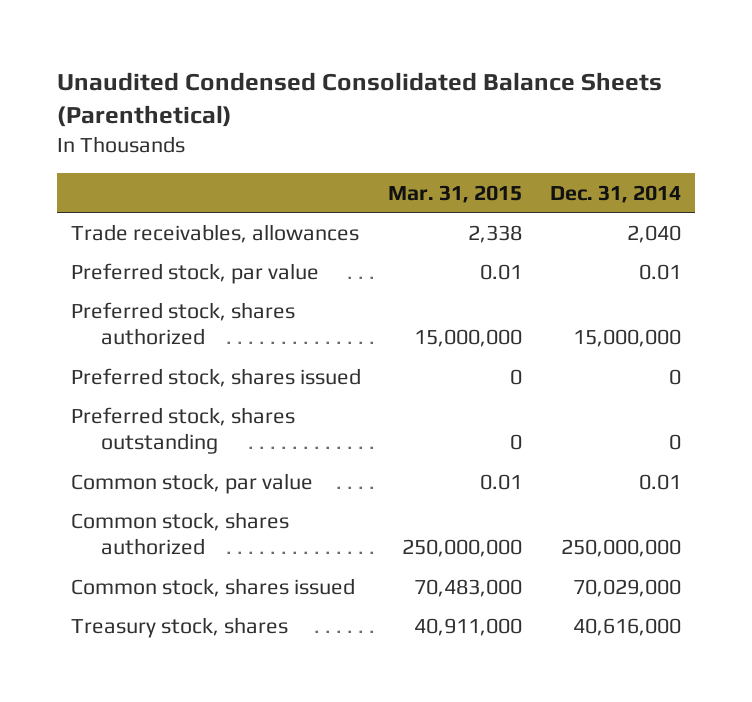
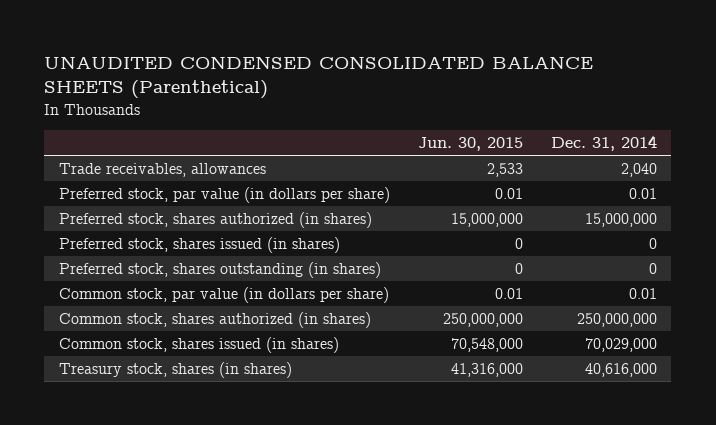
- Unaudited Condensed Consolidated Balance Sheets (Parenthetical)
+ UNAUDITED CONDENSED CONSOLIDATED BALANCE SHEETS (Parenthetical)
- | Mar. 31, 2015 | Dec. 31, 2014
+ | Jun. 30, 2015 | Dec. 31, 2014
- Preferred stock, par value | 0.01 | 0.01
- Preferred stock, shares authorized | 15,000,000 | 15,000,000
- Preferred stock, shares issued | 0 | 0
- Preferred stock, shares outstanding | 0 | 0
- Common stock, par value | 0.01 | 0.01
- Common stock, shares authorized | 250,000,000 | 250,000,000
- Common stock, shares issued | 70,483,000 | 70,029,000
- Treasury stock, shares | 40,911,000 | 40,616,000
+ Preferred stock, par value (in dollars per share) | 0.01 | 0.01
+ Preferred stock, shares authorized (in shares) | 15,000,000 | 15,000,000
+ Preferred stock, shares issued (in shares) | 0 | 0
+ Preferred stock, shares outstanding (in shares) | 0 | 0
+ Common stock, par value (in dollars per share) | 0.01 | 0.01
+ Common stock, shares authorized (in shares) | 250,000,000 | 250,000,000
+ Common stock, shares issued (in shares) | 70,548,000 | 70,029,000
+ Treasury stock, shares (in shares) | 41,316,000 | 40,616,000

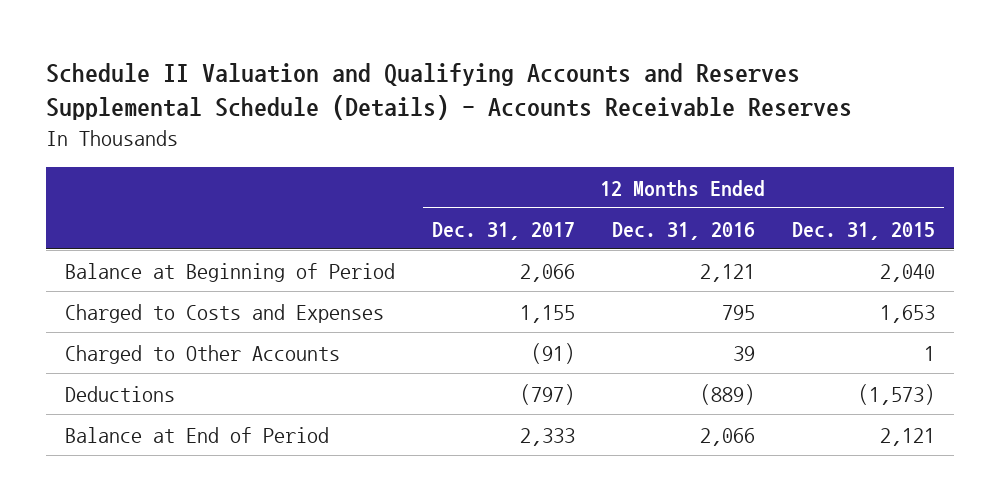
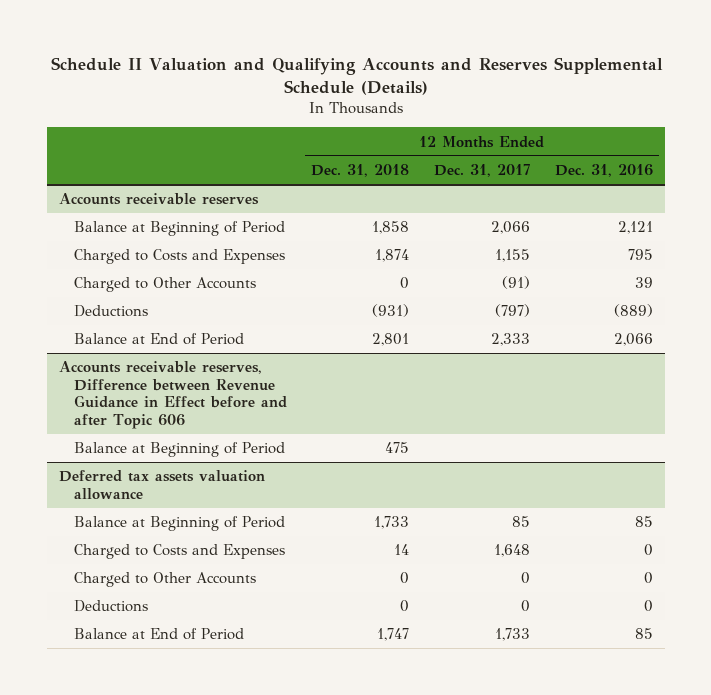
- Schedule II Valuation and Qualifying Accounts and Reserves Supplemental Schedule (Details) - Accounts Receivable Reserves
+ Schedule II Valuation and Qualifying Accounts and Reserves Supplemental Schedule (Details)
- | 12 Months Ended Dec. 31, 2017 | 12 Months Ended Dec. 31, 2016 | 12 Months Ended Dec. 31, 2015
+ | 12 Months Ended Dec. 31, 2018 | 12 Months Ended Dec. 31, 2017 | 12 Months Ended Dec. 31, 2016
+ Accounts receivable reserves
+ Accounts receivable reserves, Difference between Revenue Guidance in Effect before and after Topic 606
+ Balance at Beginning of Period | 475 | |
+ Deferred tax assets valuation allowance
+ Balance at Beginning of Period | 1,733 | 85 | 85
+ Charged to Costs and Expenses | 14 | 1,648 | 0
+ Charged to Other Accounts | 0 | 0 | 0
+ Deductions | 0 | 0 | 0
+ Balance at End of Period | 1,747 | 1,733 | 85

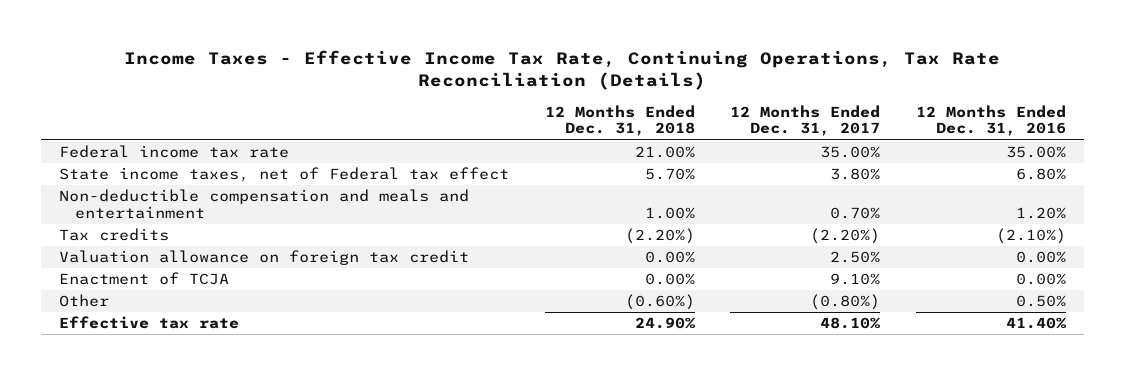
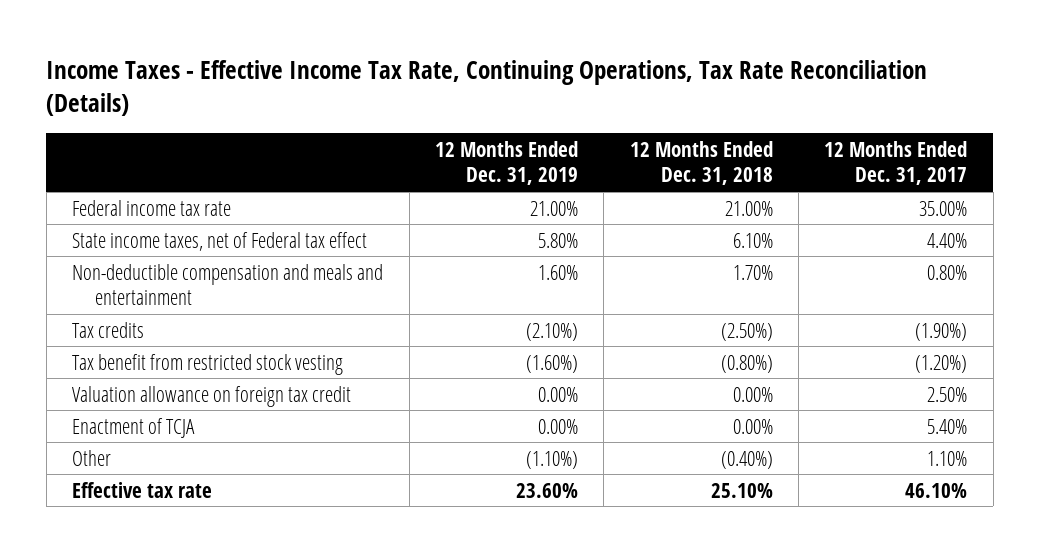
- | 12 Months Ended Dec. 31, 2018 | 12 Months Ended Dec. 31, 2017 | 12 Months Ended Dec. 31, 2016
+ | 12 Months Ended Dec. 31, 2019 | 12 Months Ended Dec. 31, 2018 | 12 Months Ended Dec. 31, 2017
- State income taxes, net of Federal tax effect | 5.70% | 3.80% | 6.80%
- Non-deductible compensation and meals and entertainment | 1.00% | 0.70% | 1.20%
- Tax credits | (2.20%) | (2.20%) | (2.10%)
+ State income taxes, net of Federal tax effect | 5.80% | 6.10% | 4.40%
+ Non-deductible compensation and meals and entertainment | 1.60% | 1.70% | 0.80%
+ Tax credits | (2.10%) | (2.50%) | (1.90%)
+ Tax benefit from restricted stock vesting | (1.60%) | (0.80%) | (1.20%)
- Enactment of TCJA | 0.00% | 9.10% | 0.00%
- Other | (0.60%) | (0.80%) | 0.50%
- Effective tax rate | 24.90% | 48.10% | 41.40%
+ Enactment of TCJA | 0.00% | 0.00% | 5.40%
+ Other | (1.10%) | (0.40%) | 1.10%
+ Effective tax rate | 23.60% | 25.10% | 46.10%

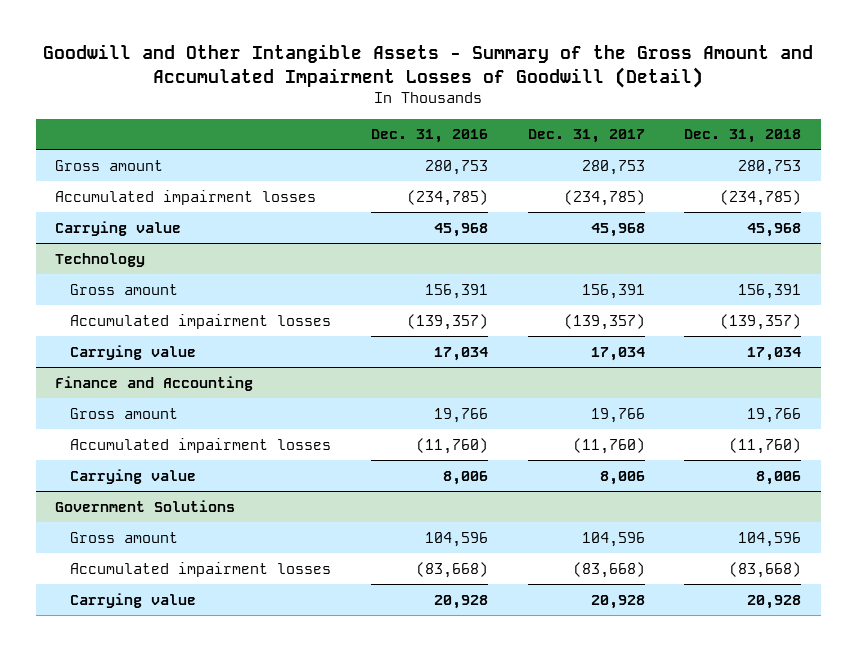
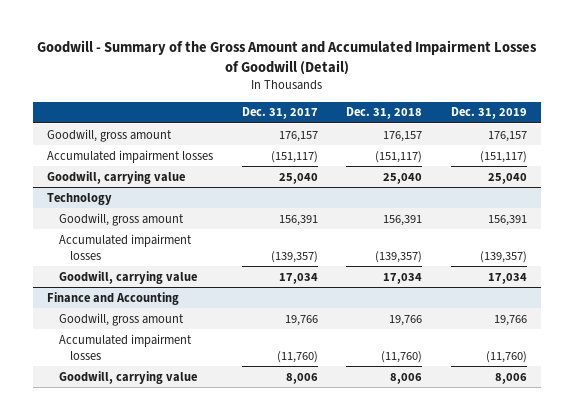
- Goodwill and Other Intangible Assets - Summary of the Gross Amount and Accumulated Impairment Losses of Goodwill (Detail)
+ Goodwill - Summary of the Gross Amount and Accumulated Impairment Losses of Goodwill (Detail)
- | Dec. 31, 2016 | Dec. 31, 2017 | Dec. 31, 2018
+ | Dec. 31, 2017 | Dec. 31, 2018 | Dec. 31, 2019
- Gross amount | 280,753 | 280,753 | 280,753
- Accumulated impairment losses | (234,785) | (234,785) | (234,785)
- Carrying value | 45,968 | 45,968 | 45,968
+ Goodwill, gross amount | 176,157 | 176,157 | 176,157
+ Accumulated impairment losses | (151,117) | (151,117) | (151,117)
+ Goodwill, carrying value | 25,040 | 25,040 | 25,040
@ Technology
- Gross amount | 156,391 | 156,391 | 156,391
+ Goodwill, gross amount | 156,391 | 156,391 | 156,391
- Carrying value | 17,034 | 17,034 | 17,034
+ Goodwill, carrying value | 17,034 | 17,034 | 17,034
@ Finance and Accounting
- Gross amount | 19,766 | 19,766 | 19,766
+ Goodwill, gross amount | 19,766 | 19,766 | 19,766
- Carrying value | 8,006 | 8,006 | 8,006
- Government Solutions
- Gross amount | 104,596 | 104,596 | 104,596
- Accumulated impairment losses | (83,668) | (83,668) | (83,668)
- Carrying value | 20,928 | 20,928 | 20,928
@ Finance and Accounting
+ Goodwill, carrying value | 8,006 | 8,006 | 8,006

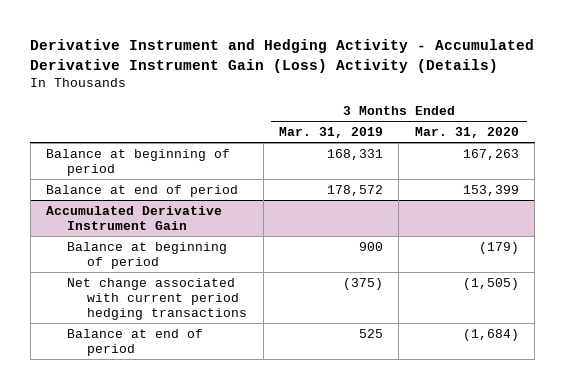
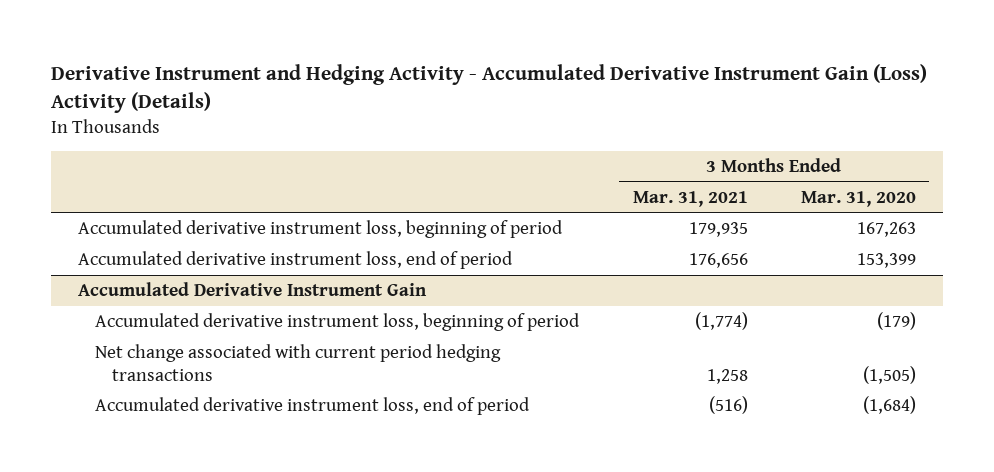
- | 3 Months Ended Mar. 31, 2019 | 3 Months Ended Mar. 31, 2020
+ | 3 Months Ended Mar. 31, 2021 | 3 Months Ended Mar. 31, 2020
- Balance at beginning of period | 168,331 | 167,263
- Balance at end of period | 178,572 | 153,399
+ Accumulated derivative instrument loss, beginning of period | 179,935 | 167,263
+ Accumulated derivative instrument loss, end of period | 176,656 | 153,399
@ Accumulated Derivative Instrument Gain
- Balance at beginning of period | 900 | (179)
+ Accumulated derivative instrument loss, beginning of period | (1,774) | (179)
- Balance at end of period | 525 | (1,684)
+ Accumulated derivative instrument loss, end of period | (516) | (1,684)

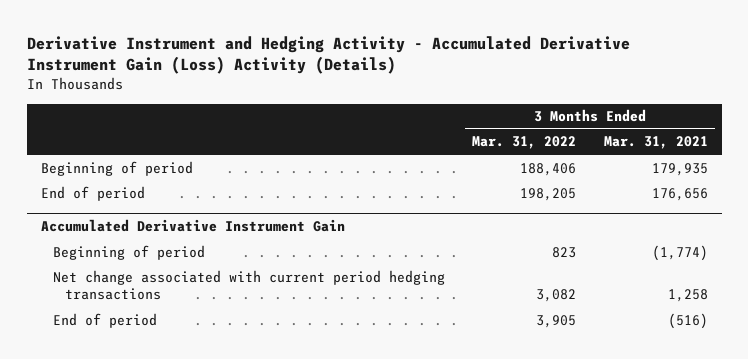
- | 3 Months Ended Mar. 31, 2021 | 3 Months Ended Mar. 31, 2020
+ | 3 Months Ended Mar. 31, 2022 | 3 Months Ended Mar. 31, 2021
- Accumulated derivative instrument loss, beginning of period | 179,935 | 167,263
- Accumulated derivative instrument loss, end of period | 176,656 | 153,399
+ Beginning of period | 188,406 | 179,935
+ End of period | 198,205 | 176,656
@ Accumulated Derivative Instrument Gain
- Accumulated derivative instrument loss, beginning of period | (1,774) | (179)
+ Beginning of period | 823 | (1,774)
- Accumulated derivative instrument loss, end of period | (516) | (1,684)
+ End of period | 3,905 | (516)

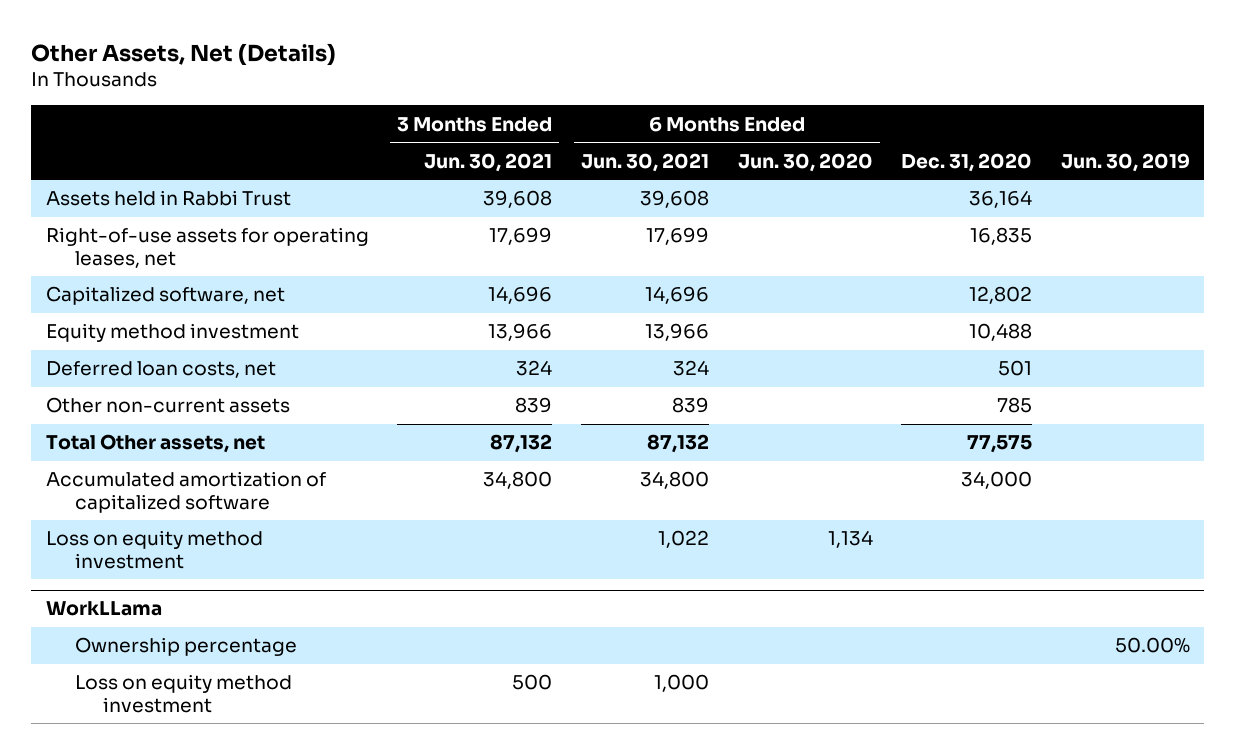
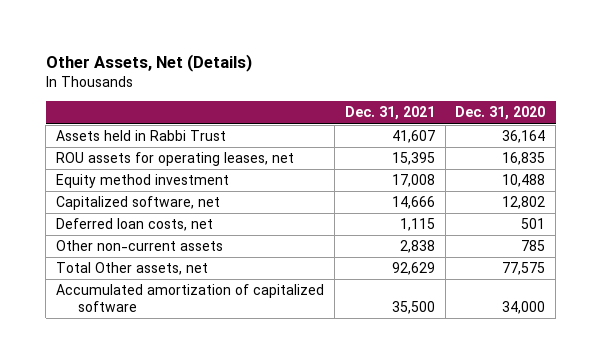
- | 3 Months Ended Jun. 30, 2021 | 6 Months Ended Jun. 30, 2021 | 6 Months Ended Jun. 30, 2020 | Dec. 31, 2020 | Jun. 30, 2019
+ | Dec. 31, 2021 | Dec. 31, 2020
- Right-of-use assets for operating leases, net | 17,699 | 17,699 | | 16,835 |
+ ROU assets for operating leases, net | 15,395 | 16,835
moved down: Capitalized software, net | 14,666 | 12,802
- Loss on equity method investment | | 1,022 | 1,134 | |
- WorkLLama
- Ownership percentage | | | | | 50.00%
- Loss on equity method investment | 500 | 1,000 | | |

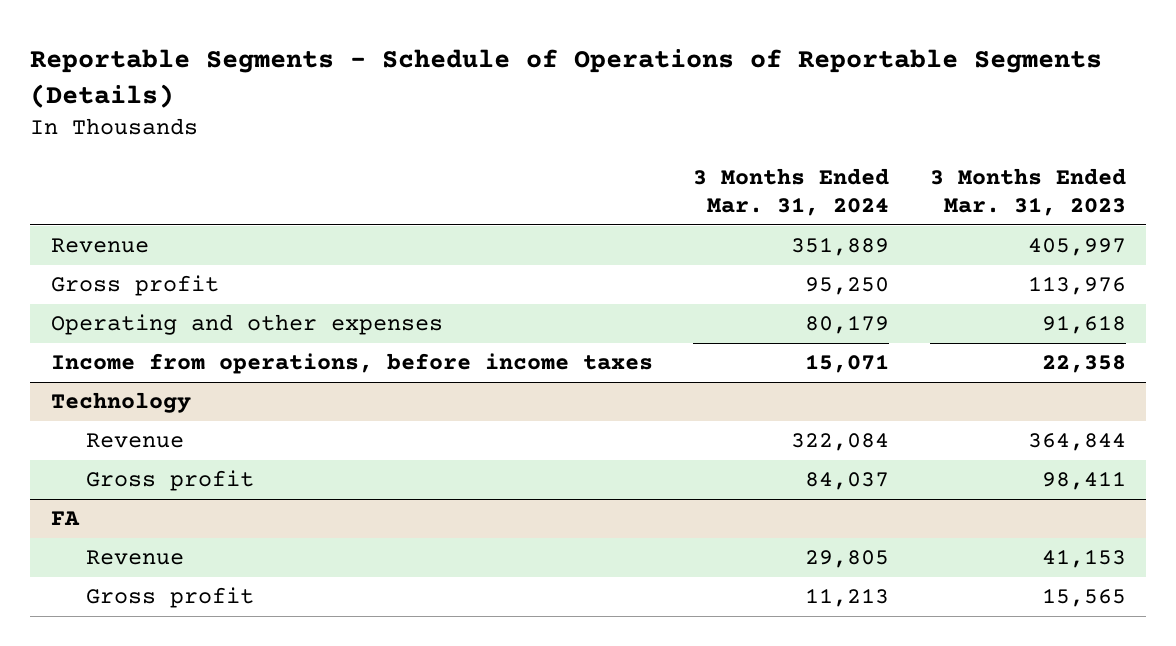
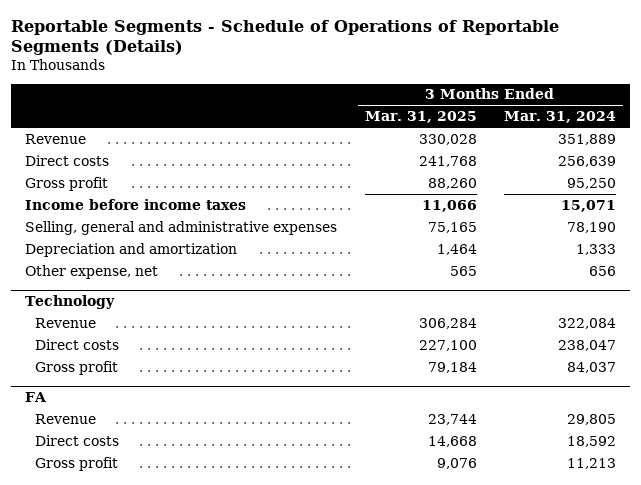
- | 3 Months Ended Mar. 31, 2024 | 3 Months Ended Mar. 31, 2023
+ | 3 Months Ended Mar. 31, 2025 | 3 Months Ended Mar. 31, 2024
+ Direct costs | 241,768 | 256,639
- Operating and other expenses | 80,179 | 91,618
- Income from operations, before income taxes | 15,071 | 22,358
+ Income before income taxes | 11,066 | 15,071
+ Selling, general and administrative expenses | 75,165 | 78,190
+ Depreciation and amortization | 1,464 | 1,333
+ Other expense, net | 565 | 656
@ Technology
+ Direct costs | 227,100 | 238,047
@ FA
+ Direct costs | 14,668 | 18,592

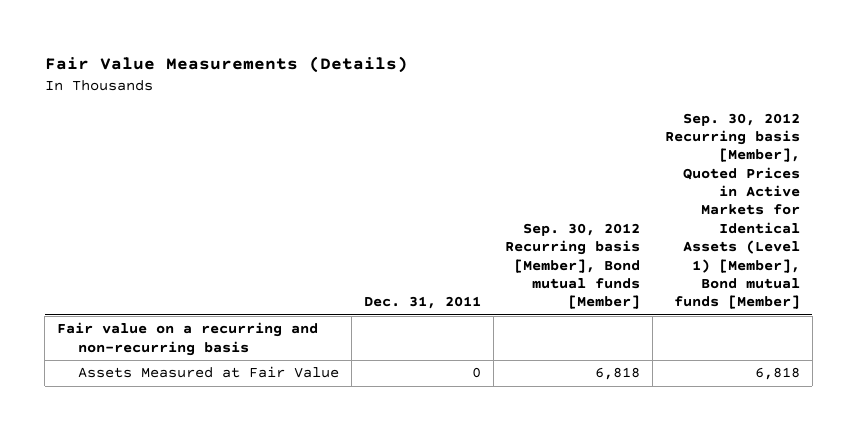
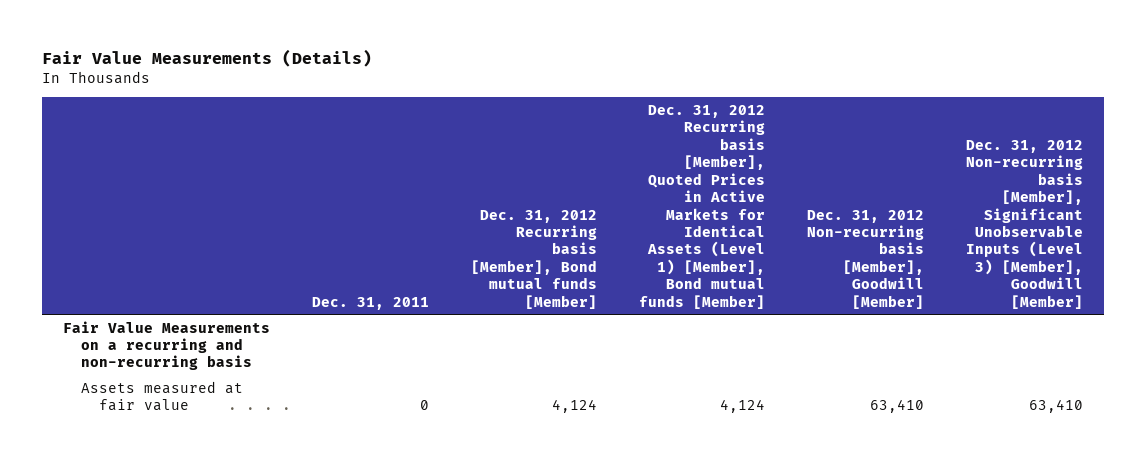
- | Dec. 31, 2011 | Sep. 30, 2012 Recurring basis [Member], Bond mutual funds [Member] | Sep. 30, 2012 Recurring basis [Member], Quoted Prices in Active Markets for Identical Assets (Level 1) [Member], Bond mutual funds [Member]
+ | Dec. 31, 2011 | Dec. 31, 2012 Recurring basis [Member], Bond mutual funds [Member] | Dec. 31, 2012 Recurring basis [Member], Quoted Prices in Active Markets for Identical Assets (Level 1) [Member], Bond mutual funds [Member] | Dec. 31, 2012 Non-recurring basis [Member], Goodwill [Member] | Dec. 31, 2012 Non-recurring basis [Member], Significant Unobservable Inputs (Level 3) [Member], Goodwill [Member]
- Fair value on a recurring and non-recurring basis
- Assets Measured at Fair Value | 0 | 6,818 | 6,818
+ Fair Value Measurements on a recurring and non-recurring basis
+ Assets measured at fair value | 0 | 4,124 | 4,124 | 63,410 | 63,410

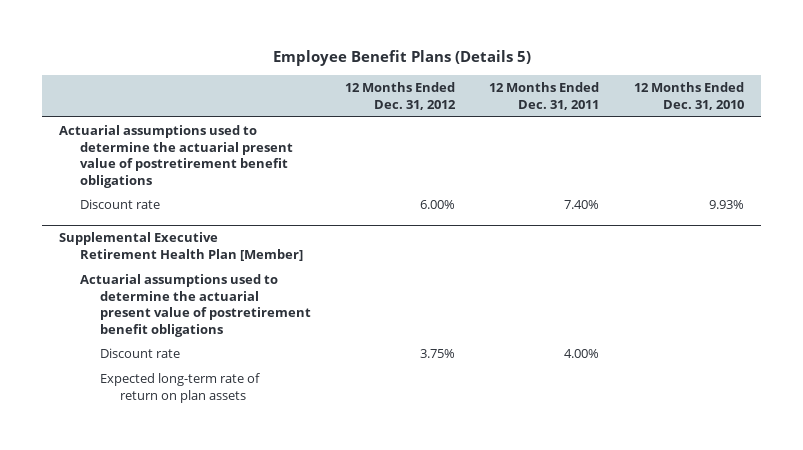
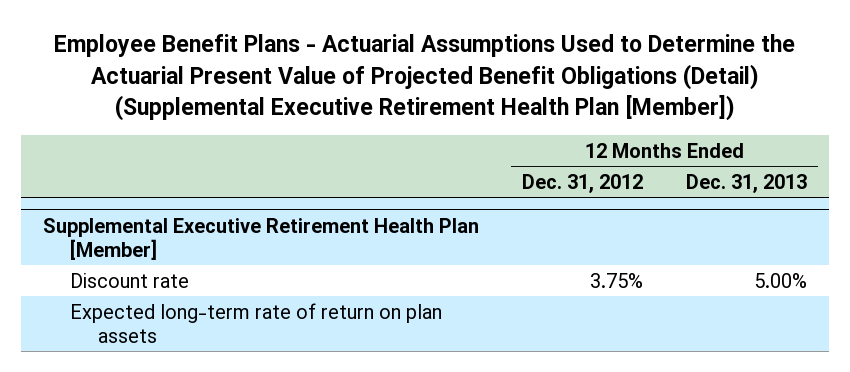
- Employee Benefit Plans (Details 5)
+ Employee Benefit Plans - Actuarial Assumptions Used to Determine the Actuarial Present Value of Projected Benefit Obligations (Detail) (Supplemental Executive Retirement Health Plan [Member])
- | 12 Months Ended Dec. 31, 2012 | 12 Months Ended Dec. 31, 2011 | 12 Months Ended Dec. 31, 2010
+ | 12 Months Ended Dec. 31, 2012 | 12 Months Ended Dec. 31, 2013
- Actuarial assumptions used to determine the actuarial present value of postretirement benefit obligations
- Discount rate | 6.00% | 7.40% | 9.93%
@ Supplemental Executive Retirement Health Plan [Member]
- Actuarial assumptions used to determine the actuarial present value of postretirement benefit obligations

